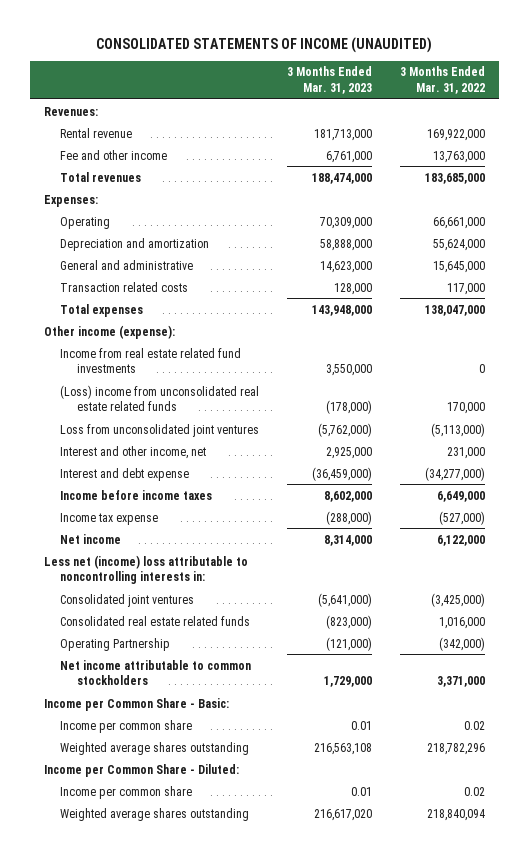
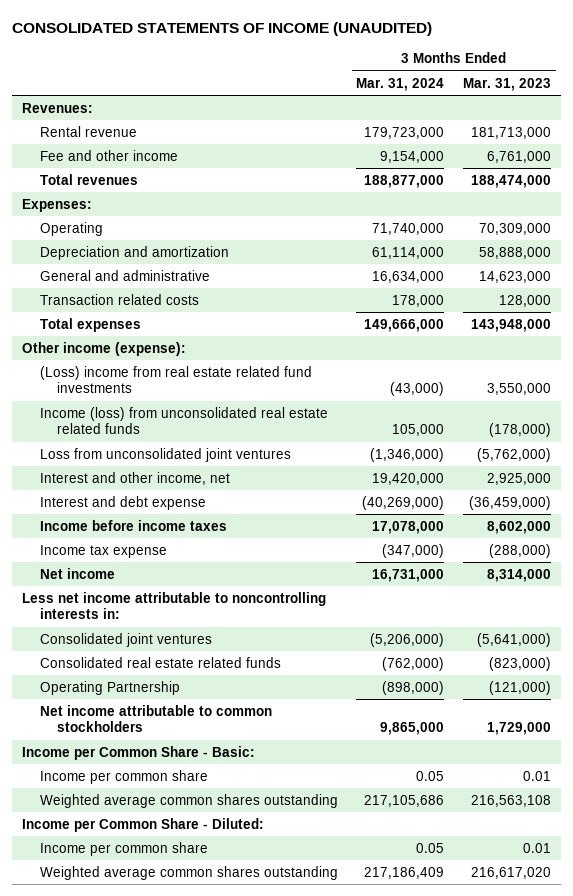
- | 3 Months Ended Mar. 31, 2023 | 3 Months Ended Mar. 31, 2022
+ | 3 Months Ended Mar. 31, 2024 | 3 Months Ended Mar. 31, 2023
- Income from real estate related fund investments | 3,550,000 | 0
- (Loss) income from unconsolidated real estate related funds | (178,000) | 170,000
+ (Loss) income from real estate related fund investments | (43,000) | 3,550,000
+ Income (loss) from unconsolidated real estate related funds | 105,000 | (178,000)
- Less net (income) loss attributable to noncontrolling interests in:
+ Less net income attributable to noncontrolling interests in:
- Weighted average shares outstanding | 216,563,108 | 218,782,296
+ Weighted average common shares outstanding | 217,105,686 | 216,563,108
- Weighted average shares outstanding | 216,617,020 | 218,840,094
+ Weighted average common shares outstanding | 217,186,409 | 216,617,020

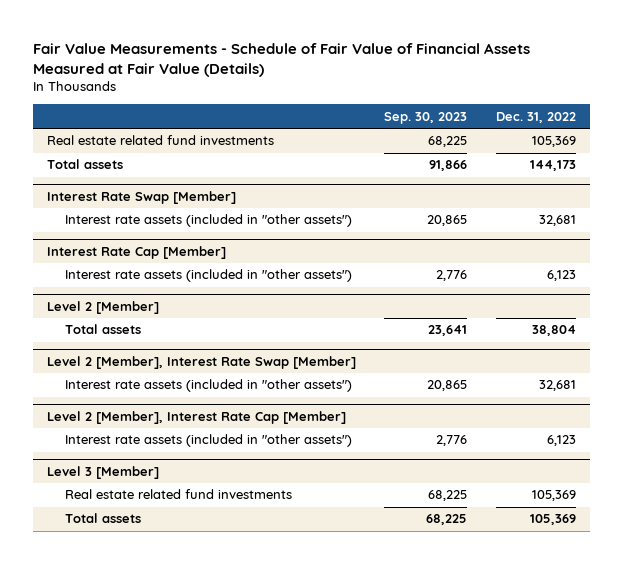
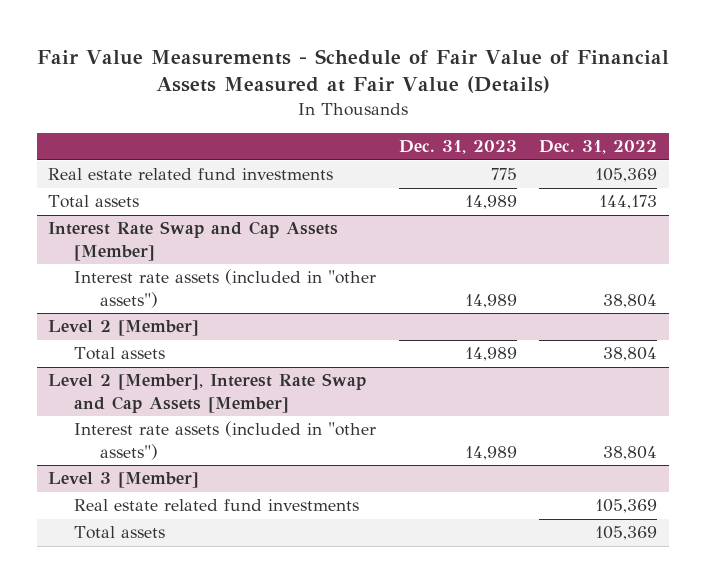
- | Sep. 30, 2023 | Dec. 31, 2022
+ | Dec. 31, 2023 | Dec. 31, 2022
- Interest Rate Swap [Member]
- Interest rate assets (included in "other assets") | 20,865 | 32,681
- Interest Rate Cap [Member]
- Interest rate assets (included in "other assets") | 2,776 | 6,123
+ Interest Rate Swap and Cap Assets [Member]
+ Interest rate assets (included in "other assets") | 14,989 | 38,804
- Level 2 [Member], Interest Rate Swap [Member]
- Interest rate assets (included in "other assets") | 20,865 | 32,681
- Level 2 [Member], Interest Rate Cap [Member]
- Interest rate assets (included in "other assets") | 2,776 | 6,123
+ Level 2 [Member], Interest Rate Swap and Cap Assets [Member]
+ Interest rate assets (included in "other assets") | 14,989 | 38,804

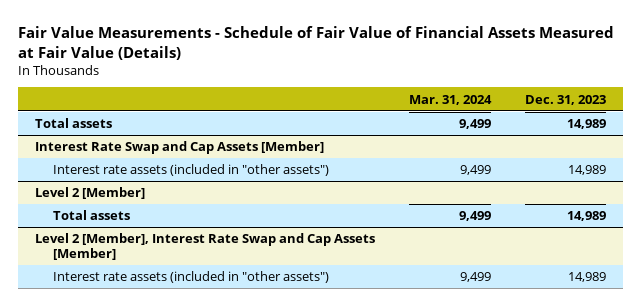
- | Dec. 31, 2023 | Dec. 31, 2022
+ | Mar. 31, 2024 | Dec. 31, 2023
- Real estate related fund investments | 775 | 105,369
- Level 3 [Member]
- Real estate related fund investments | | 105,369
- Total assets | | 105,369

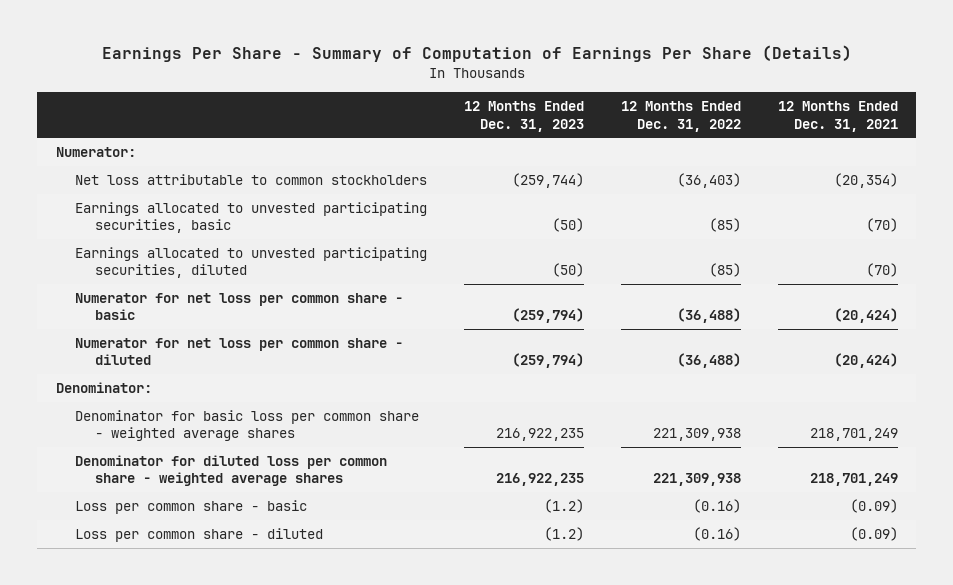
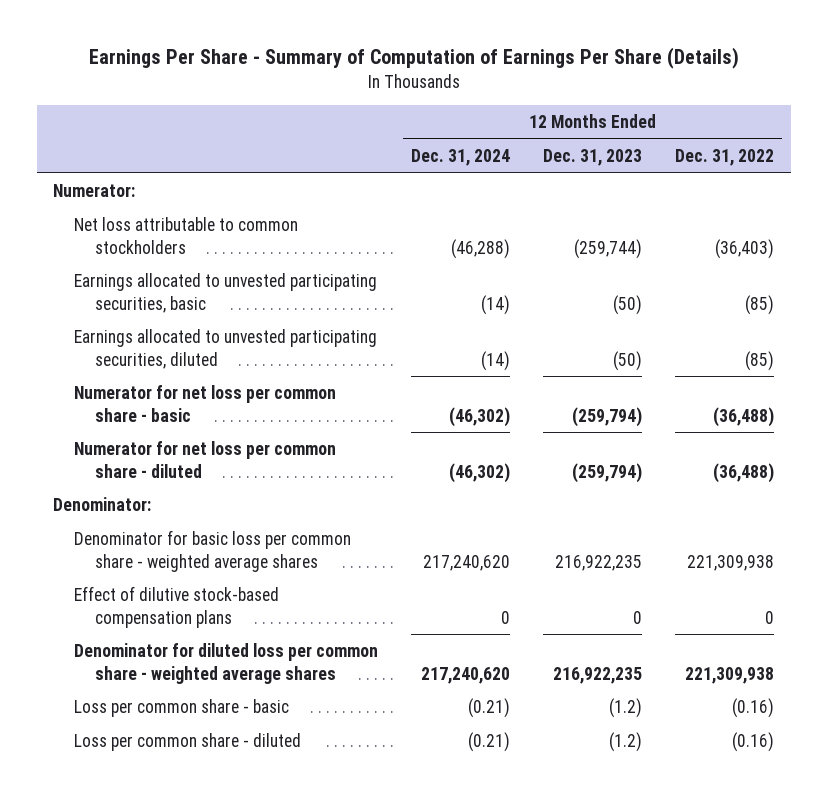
- | 12 Months Ended Dec. 31, 2023 | 12 Months Ended Dec. 31, 2022 | 12 Months Ended Dec. 31, 2021
+ | 12 Months Ended Dec. 31, 2024 | 12 Months Ended Dec. 31, 2023 | 12 Months Ended Dec. 31, 2022
+ Effect of dilutive stock-based compensation plans | 0 | 0 | 0

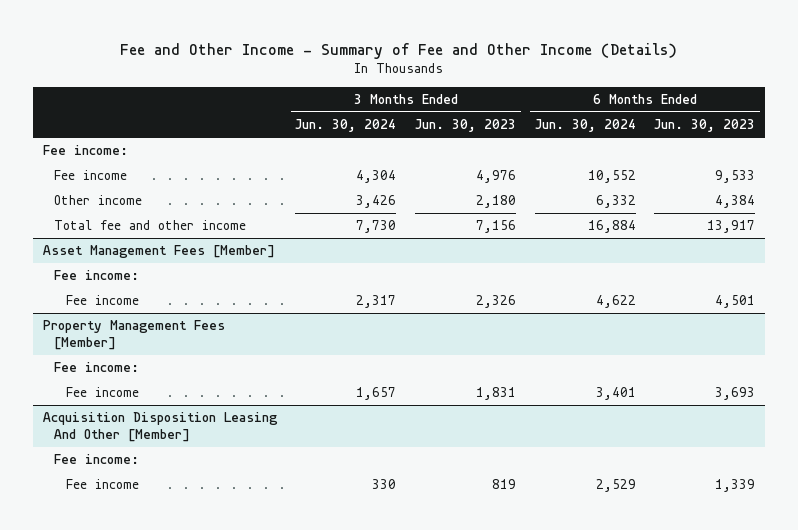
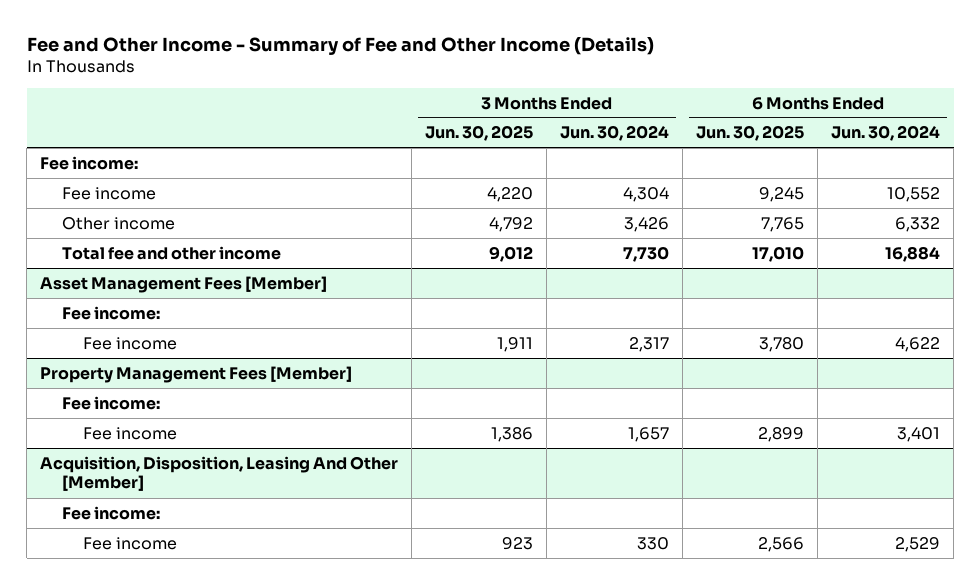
- | 3 Months Ended Jun. 30, 2024 | 3 Months Ended Jun. 30, 2023 | 6 Months Ended Jun. 30, 2024 | 6 Months Ended Jun. 30, 2023
+ | 3 Months Ended Jun. 30, 2025 | 3 Months Ended Jun. 30, 2024 | 6 Months Ended Jun. 30, 2025 | 6 Months Ended Jun. 30, 2024
- Acquisition Disposition Leasing And Other [Member]
+ Acquisition, Disposition, Leasing And Other [Member]

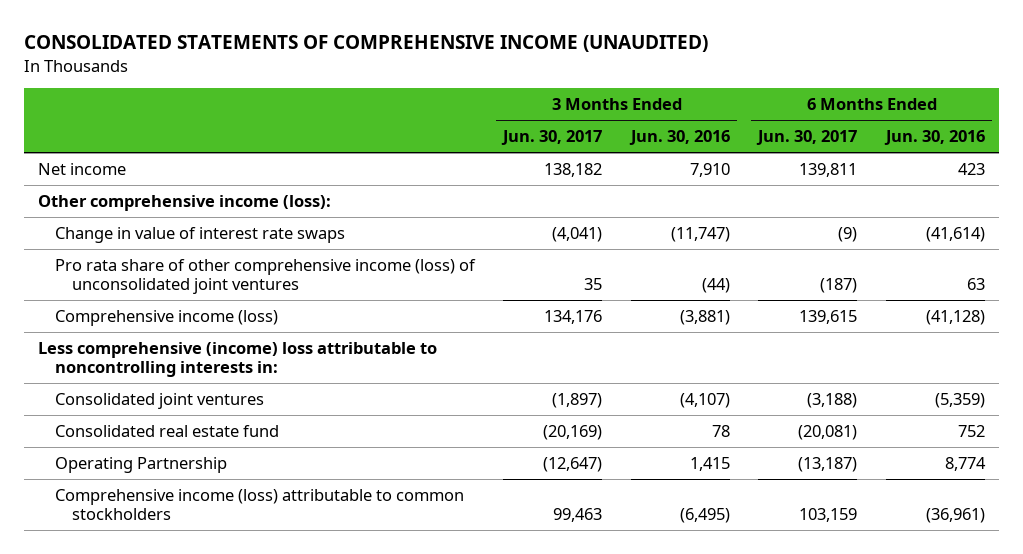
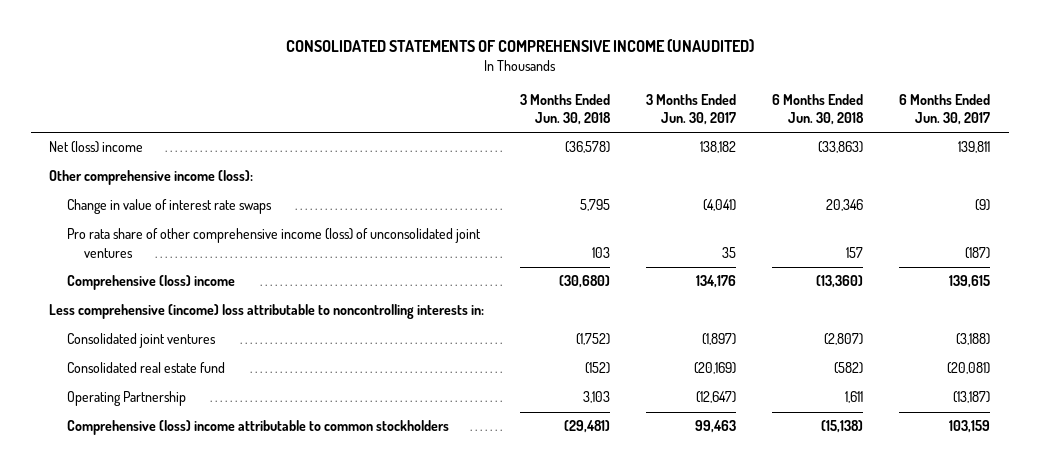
- | 3 Months Ended Jun. 30, 2017 | 3 Months Ended Jun. 30, 2016 | 6 Months Ended Jun. 30, 2017 | 6 Months Ended Jun. 30, 2016
+ | 3 Months Ended Jun. 30, 2018 | 3 Months Ended Jun. 30, 2017 | 6 Months Ended Jun. 30, 2018 | 6 Months Ended Jun. 30, 2017
- Net income | 138,182 | 7,910 | 139,811 | 423
+ Net (loss) income | (36,578) | 138,182 | (33,863) | 139,811
- Comprehensive income (loss) | 134,176 | (3,881) | 139,615 | (41,128)
+ Comprehensive (loss) income | (30,680) | 134,176 | (13,360) | 139,615
- Comprehensive income (loss) attributable to common stockholders | 99,463 | (6,495) | 103,159 | (36,961)
+ Comprehensive (loss) income attributable to common stockholders | (29,481) | 99,463 | (15,138) | 103,159

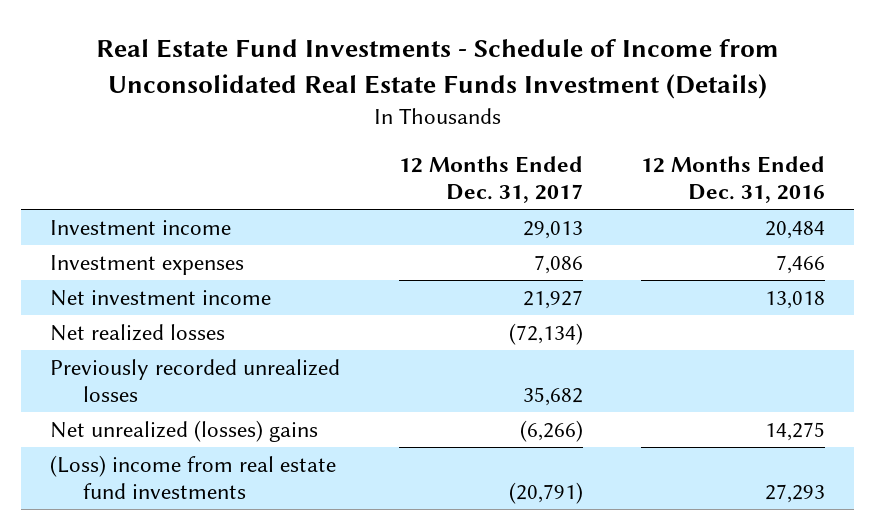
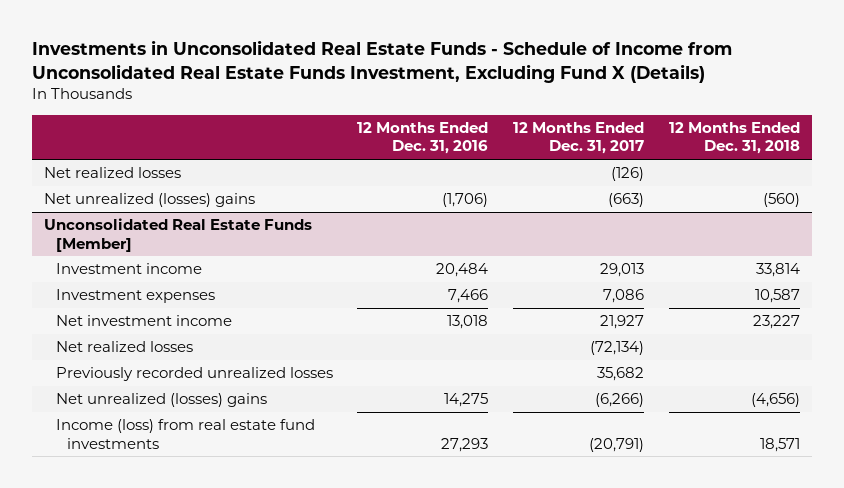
- Real Estate Fund Investments - Schedule of Income from Unconsolidated Real Estate Funds Investment (Details)
+ Investments in Unconsolidated Real Estate Funds - Schedule of Income from Unconsolidated Real Estate Funds Investment, Excluding Fund X (Details)
- | 12 Months Ended Dec. 31, 2017 | 12 Months Ended Dec. 31, 2016
+ | 12 Months Ended Dec. 31, 2016 | 12 Months Ended Dec. 31, 2017 | 12 Months Ended Dec. 31, 2018
+ Net realized losses | | (126) |
+ Net unrealized (losses) gains | (1,706) | (663) | (560)
+ Unconsolidated Real Estate Funds [Member]
- (Loss) income from real estate fund investments | (20,791) | 27,293
+ Income (loss) from real estate fund investments | 27,293 | (20,791) | 18,571

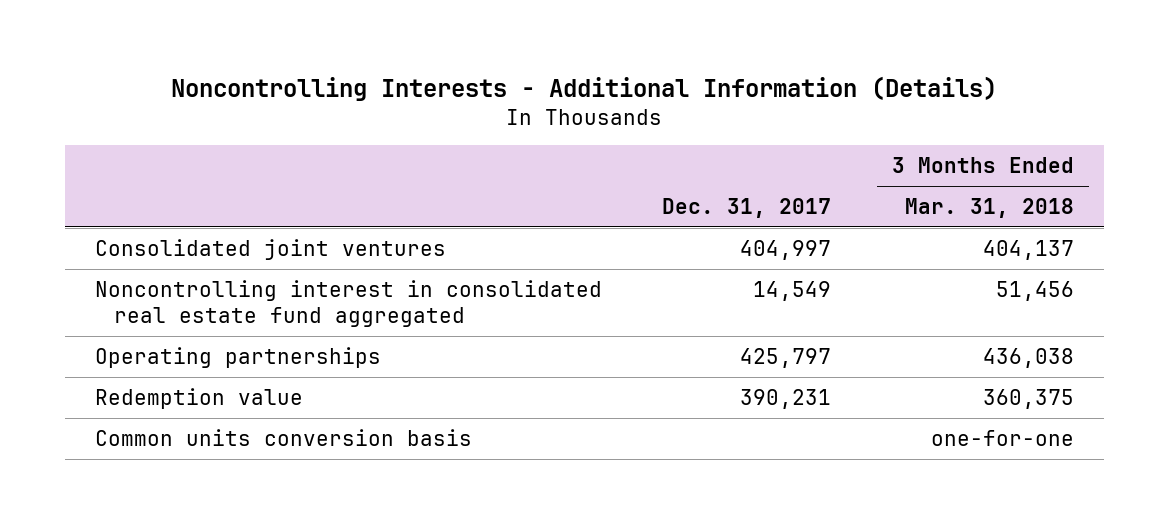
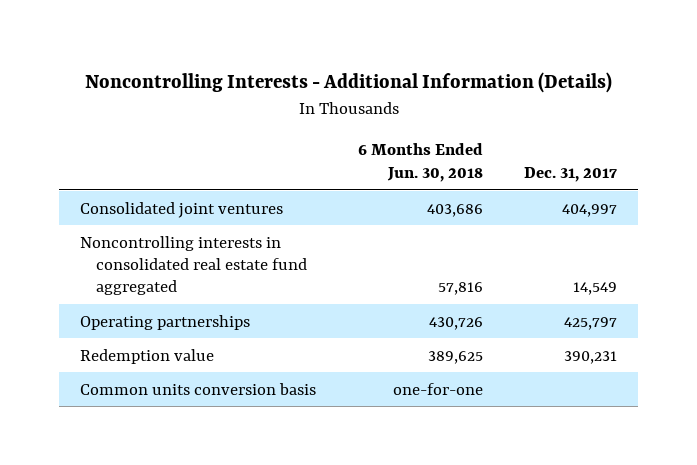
- | Dec. 31, 2017 | 3 Months Ended Mar. 31, 2018
+ | 6 Months Ended Jun. 30, 2018 | Dec. 31, 2017
- Noncontrolling interest in consolidated real estate fund aggregated | 14,549 | 51,456
+ Noncontrolling interests in consolidated real estate fund aggregated | 57,816 | 14,549

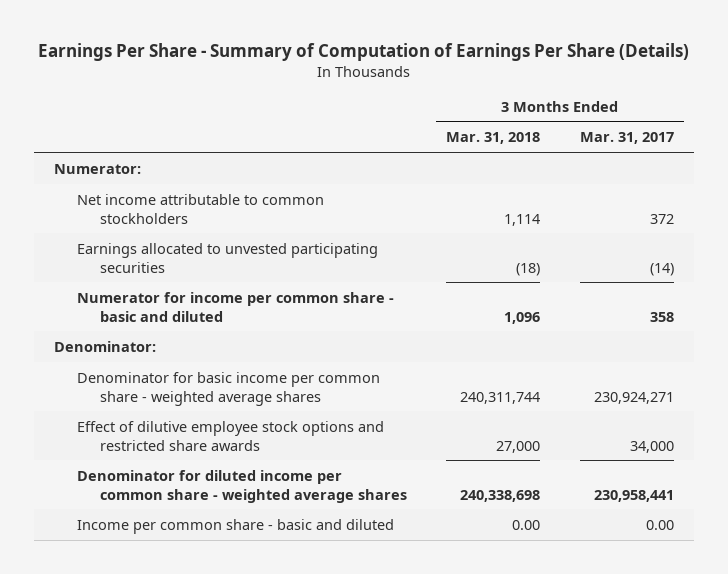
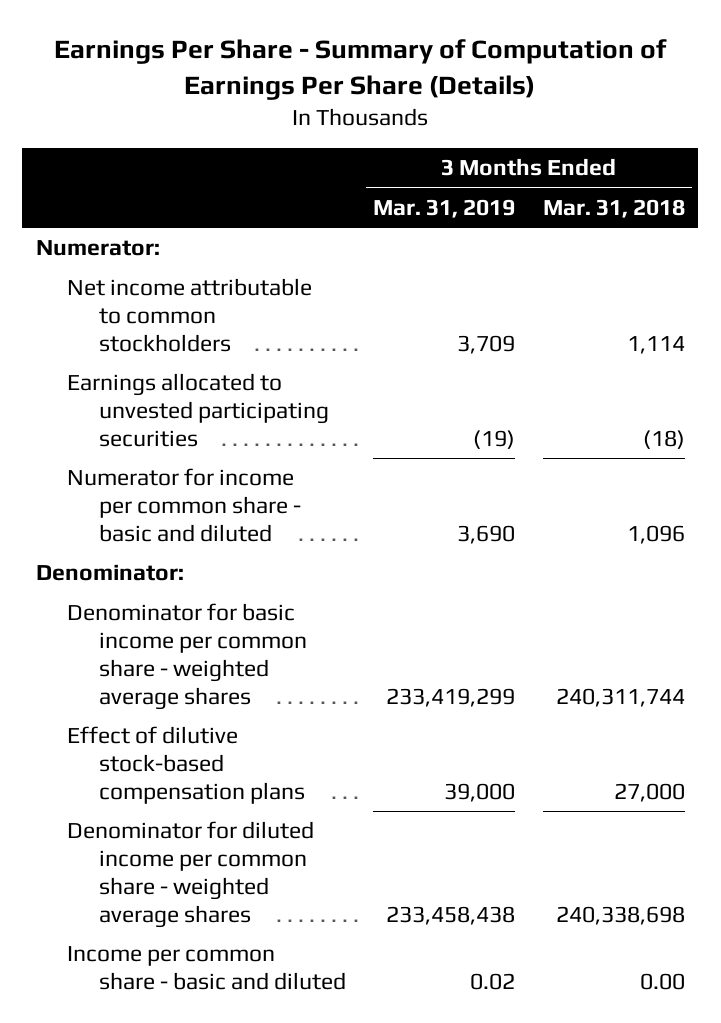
- | 3 Months Ended Mar. 31, 2018 | 3 Months Ended Mar. 31, 2017
+ | 3 Months Ended Mar. 31, 2019 | 3 Months Ended Mar. 31, 2018
- Effect of dilutive employee stock options and restricted share awards | 27,000 | 34,000
+ Effect of dilutive stock-based compensation plans | 39,000 | 27,000

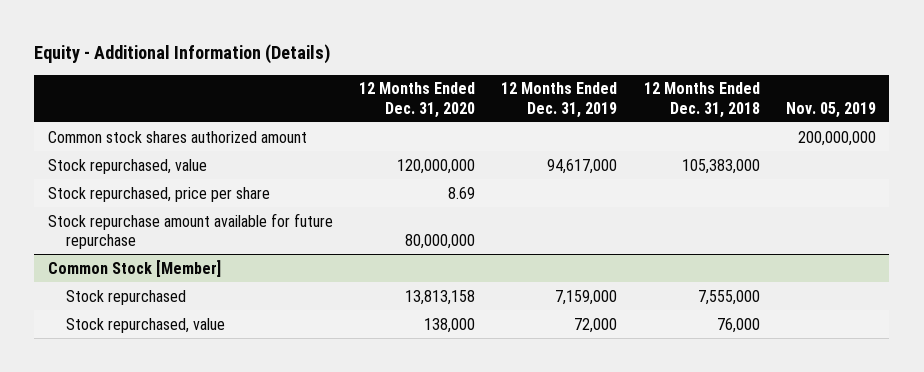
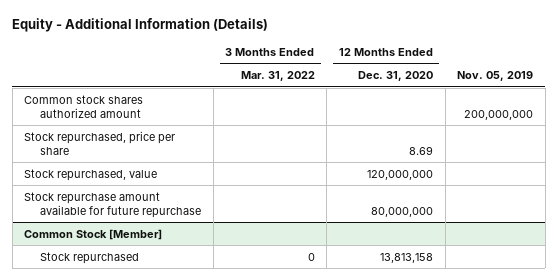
- | 12 Months Ended Dec. 31, 2020 | 12 Months Ended Dec. 31, 2019 | 12 Months Ended Dec. 31, 2018 | Nov. 05, 2019
+ | 3 Months Ended Mar. 31, 2022 | 12 Months Ended Dec. 31, 2020 | Nov. 05, 2019
moved down: Stock repurchased, value | | 120,000,000 |
@ Common Stock [Member]
- Stock repurchased, value | 138,000 | 72,000 | 76,000 |

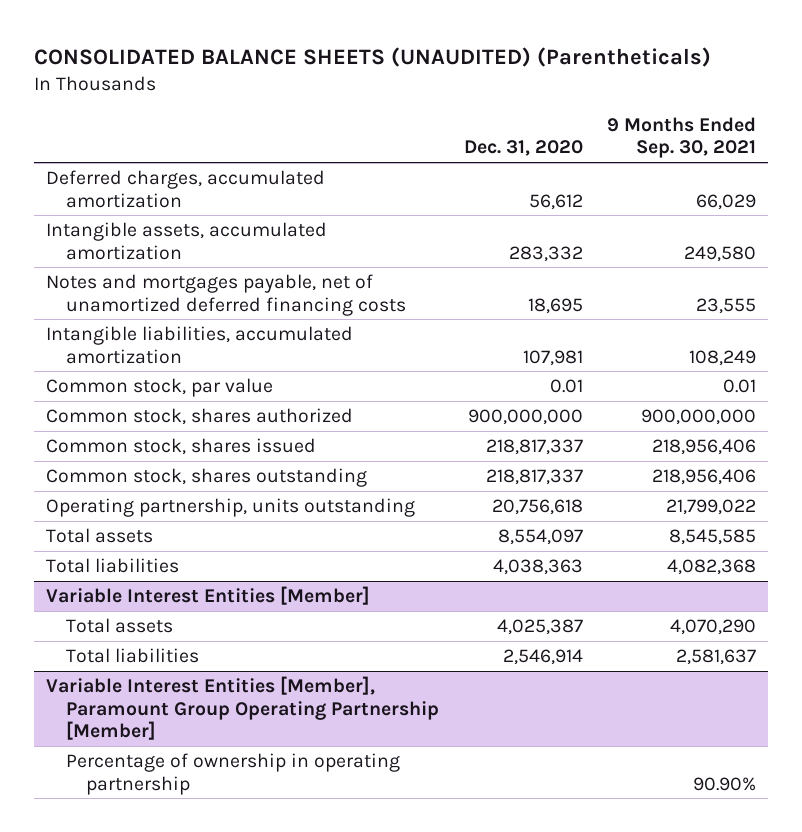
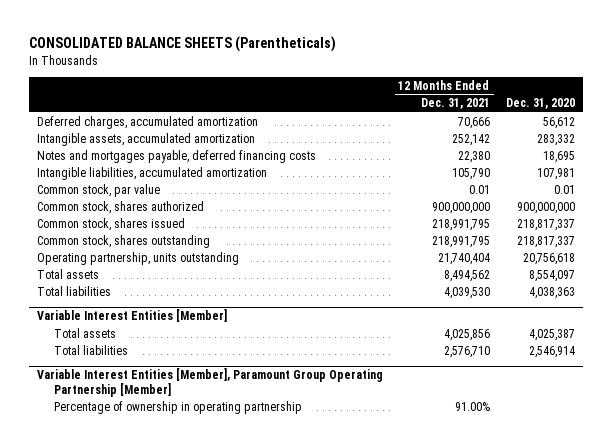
- CONSOLIDATED BALANCE SHEETS (UNAUDITED) (Parentheticals)
+ CONSOLIDATED BALANCE SHEETS (Parentheticals)
- | Dec. 31, 2020 | 9 Months Ended Sep. 30, 2021
+ | 12 Months Ended Dec. 31, 2021 | Dec. 31, 2020
- Notes and mortgages payable, net of unamortized deferred financing costs | 18,695 | 23,555
+ Notes and mortgages payable, deferred financing costs | 22,380 | 18,695

